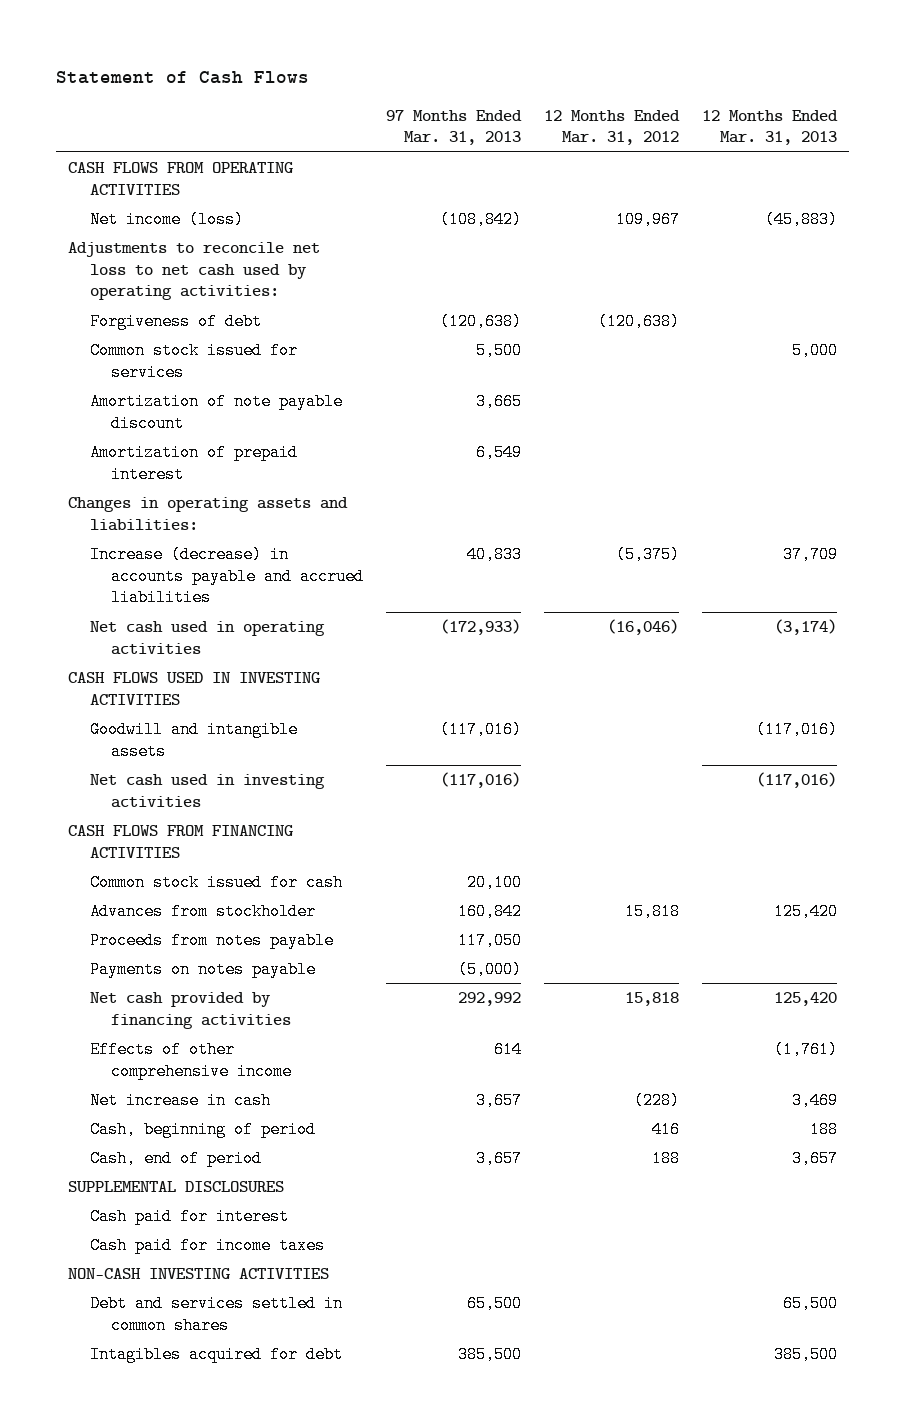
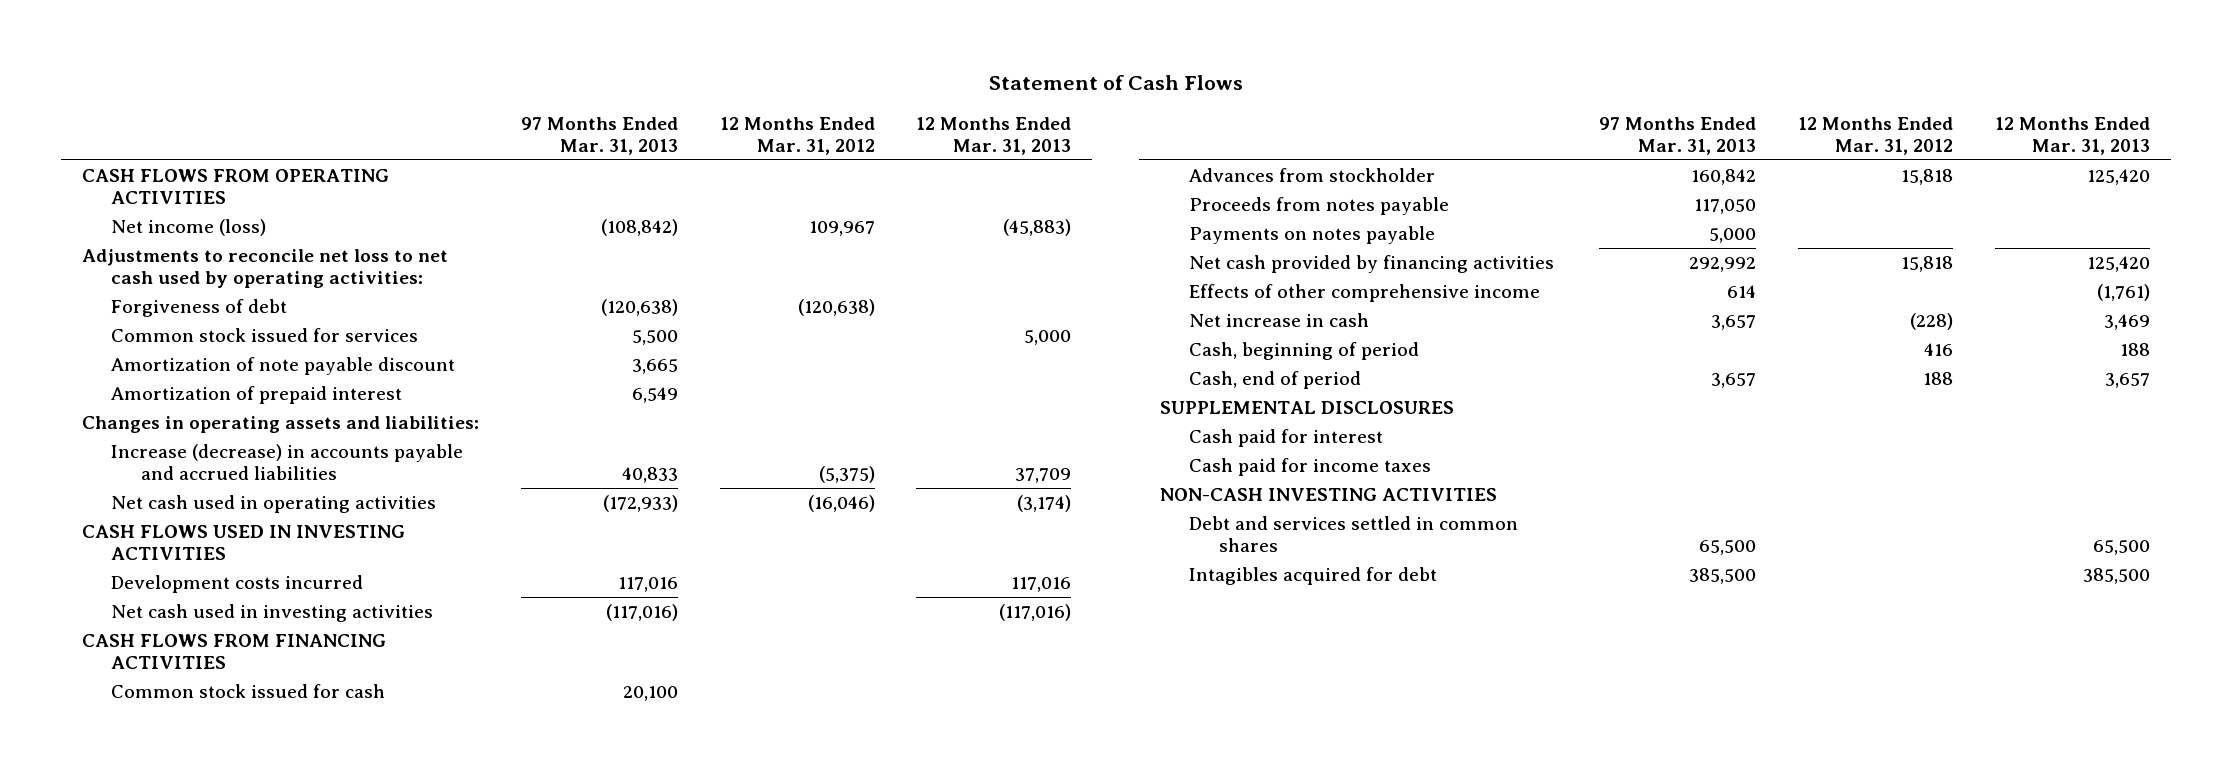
- Goodwill and intangible assets | (117,016) | | (117,016)
+ Development costs incurred | 117,016 | | 117,016
- Payments on notes payable | (5,000) | |
+ Payments on notes payable | 5,000 | |

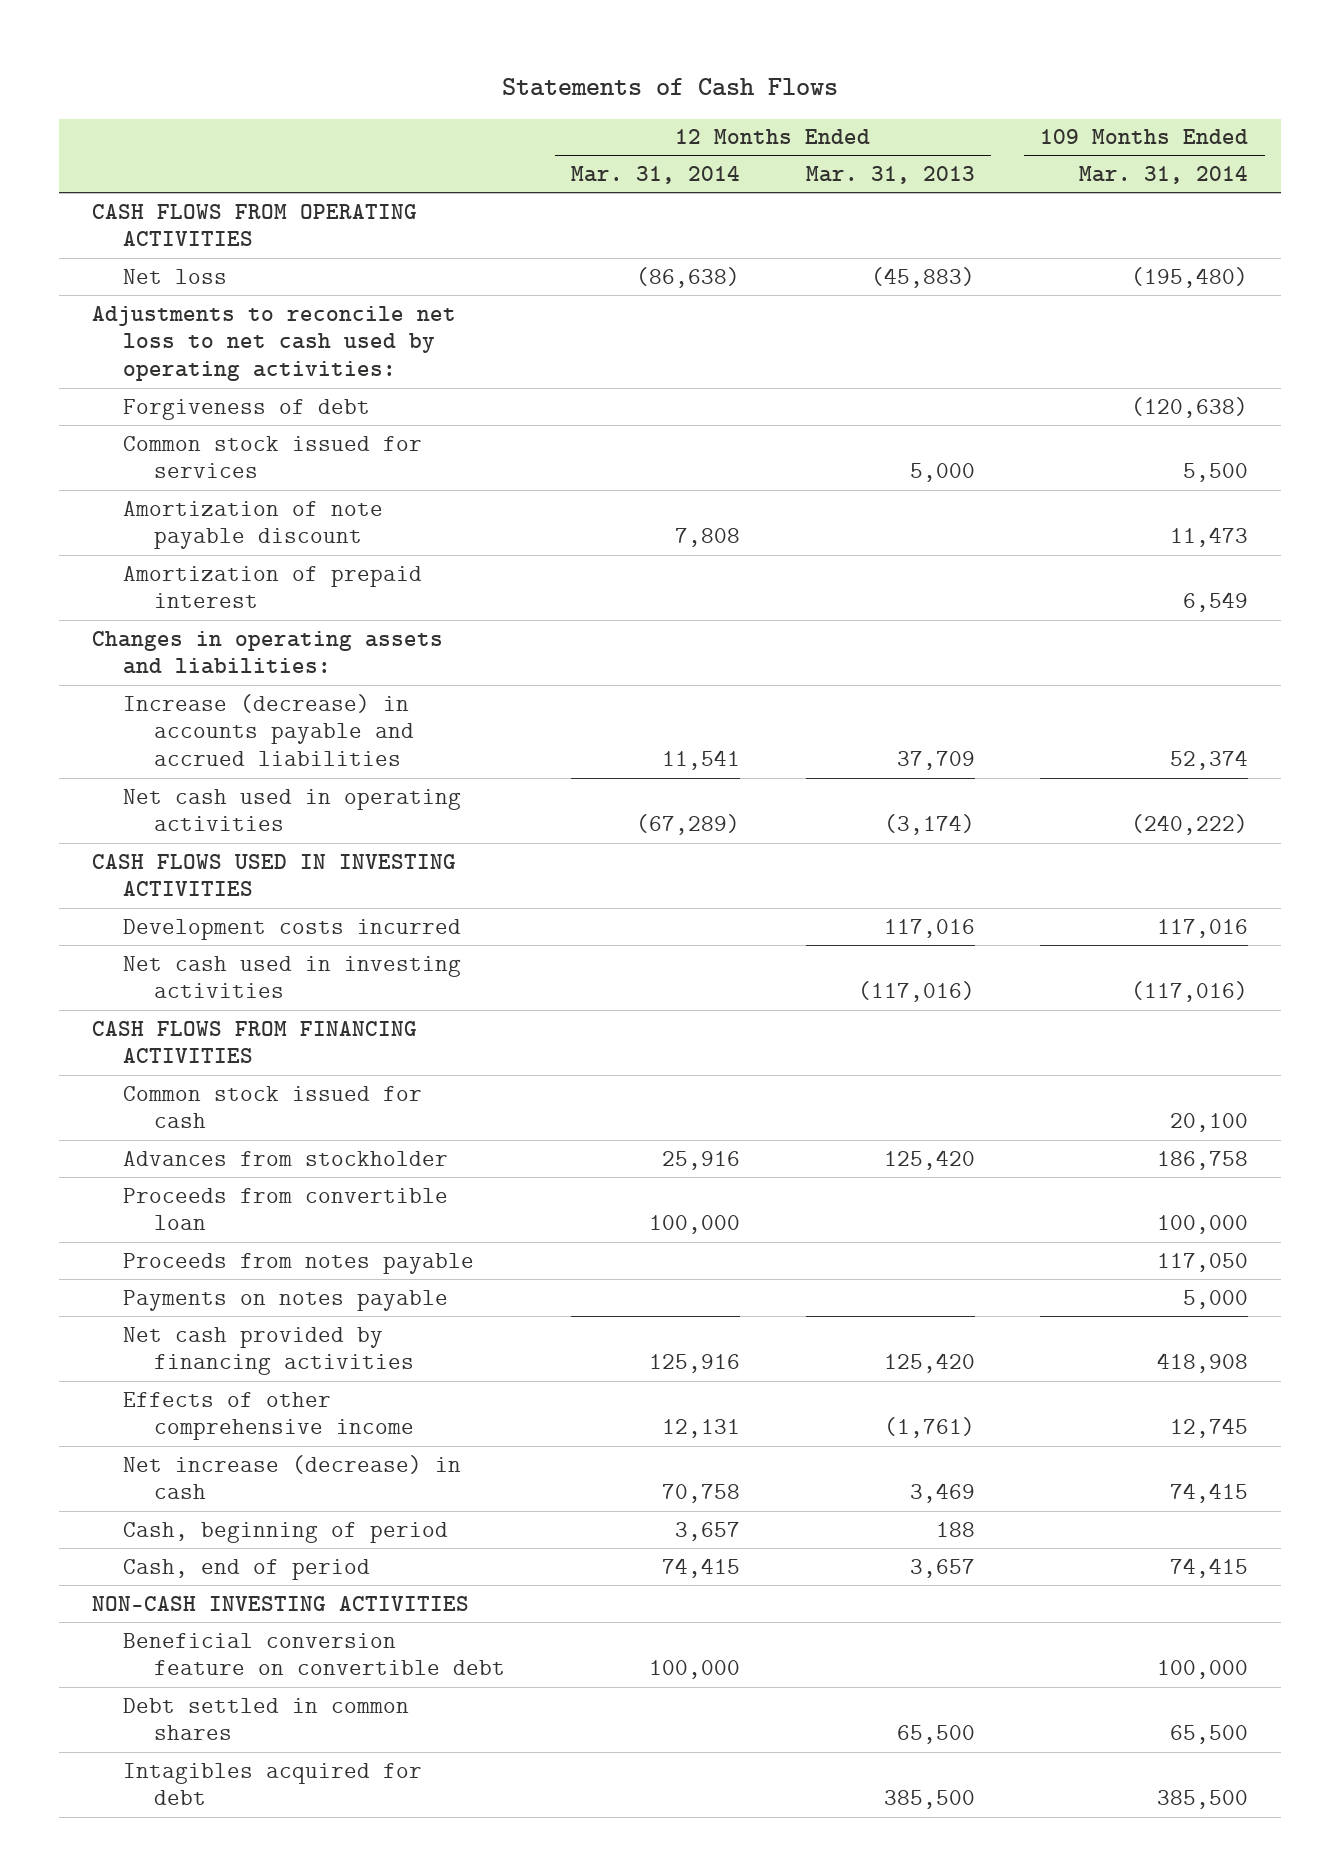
- Statement of Cash Flows
+ Statements of Cash Flows
- | 97 Months Ended Mar. 31, 2013 | 12 Months Ended Mar. 31, 2012 | 12 Months Ended Mar. 31, 2013
+ | 12 Months Ended Mar. 31, 2014 | 12 Months Ended Mar. 31, 2013 | 109 Months Ended Mar. 31, 2014
- Net income (loss) | (108,842) | 109,967 | (45,883)
+ Net loss | (86,638) | (45,883) | (195,480)
+ Proceeds from convertible loan | 100,000 | | 100,000
- Net increase in cash | 3,657 | (228) | 3,469
+ Net increase (decrease) in cash | 70,758 | 3,469 | 74,415
- SUPPLEMENTAL DISCLOSURES
- Cash paid for interest
- Cash paid for income taxes
- Debt and services settled in common shares | 65,500 | | 65,500
+ Beneficial conversion feature on convertible debt | 100,000 | | 100,000
+ Debt settled in common shares | | 65,500 | 65,500

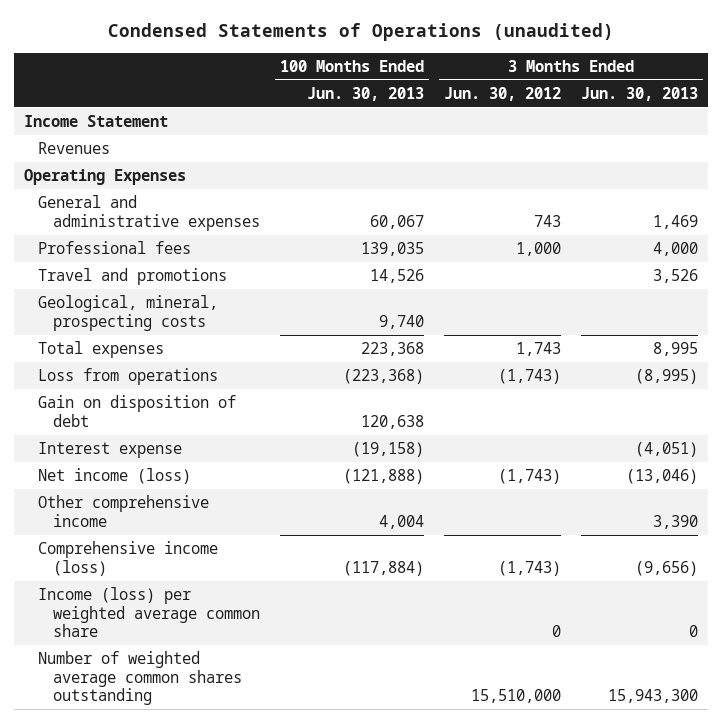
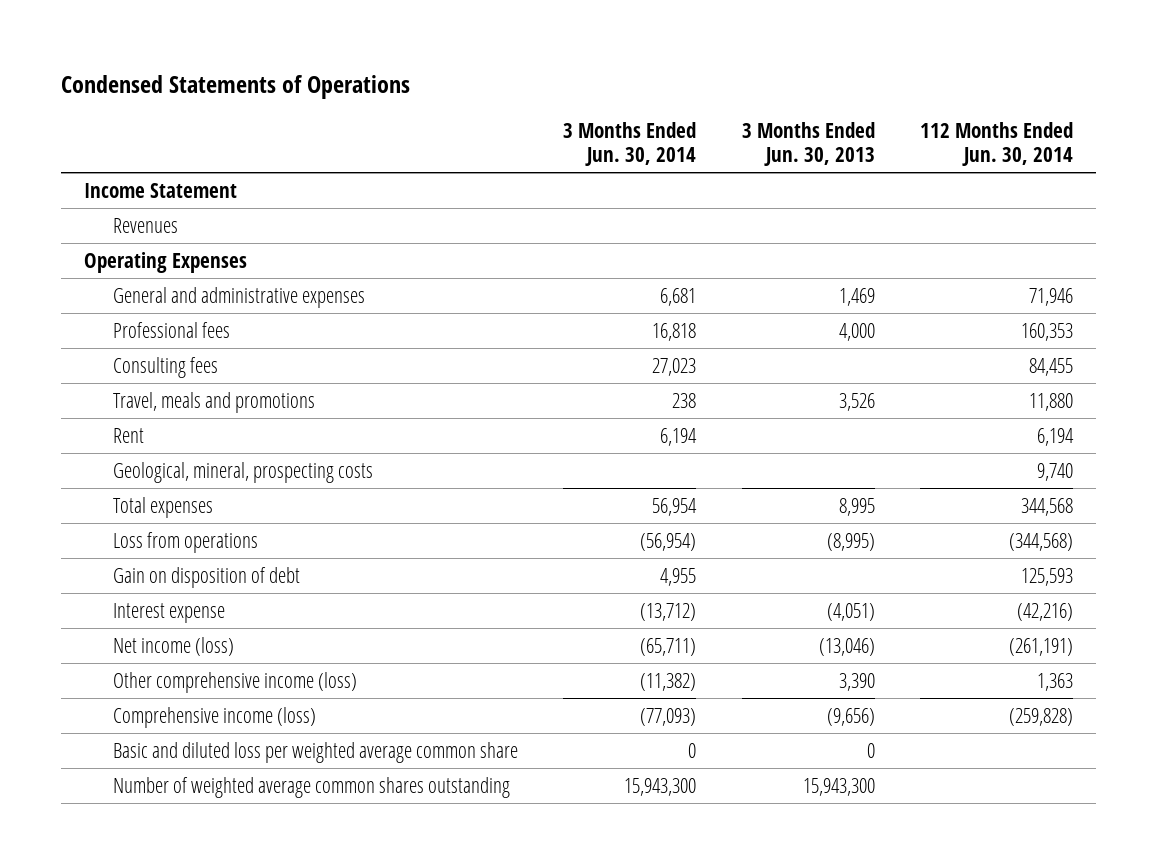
- Condensed Statements of Operations (unaudited)
+ Condensed Statements of Operations
- | 100 Months Ended Jun. 30, 2013 | 3 Months Ended Jun. 30, 2012 | 3 Months Ended Jun. 30, 2013
+ | 3 Months Ended Jun. 30, 2014 | 3 Months Ended Jun. 30, 2013 | 112 Months Ended Jun. 30, 2014
- Travel and promotions | 14,526 | | 3,526
+ Consulting fees | 27,023 | | 84,455
+ Travel, meals and promotions | 238 | 3,526 | 11,880
+ Rent | 6,194 | | 6,194
- Other comprehensive income | 4,004 | | 3,390
+ Other comprehensive income (loss) | (11,382) | 3,390 | 1,363
- Income (loss) per weighted average common share | | 0 | 0
+ Basic and diluted loss per weighted average common share | 0 | 0 |

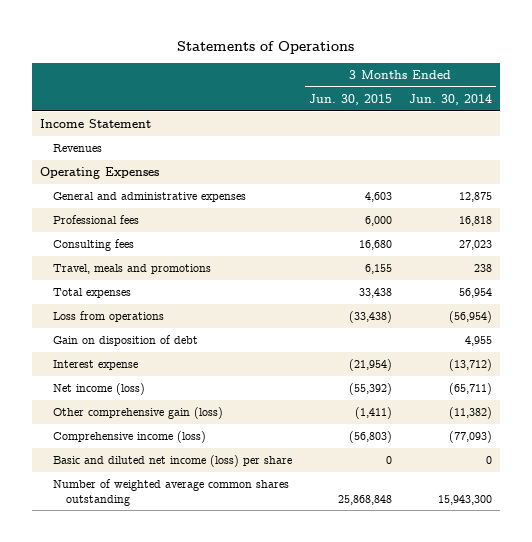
- Condensed Statements of Operations
+ Statements of Operations
- | 3 Months Ended Jun. 30, 2014 | 3 Months Ended Jun. 30, 2013 | 112 Months Ended Jun. 30, 2014
+ | 3 Months Ended Jun. 30, 2015 | 3 Months Ended Jun. 30, 2014
- General and administrative expenses | 6,681 | 1,469 | 71,946
+ General and administrative expenses | 4,603 | 12,875
- Rent | 6,194 | | 6,194
- Geological, mineral, prospecting costs | | | 9,740
- Other comprehensive income (loss) | (11,382) | 3,390 | 1,363
+ Other comprehensive gain (loss) | (1,411) | (11,382)
- Basic and diluted loss per weighted average common share | 0 | 0 |
+ Basic and diluted net income (loss) per share | 0 | 0

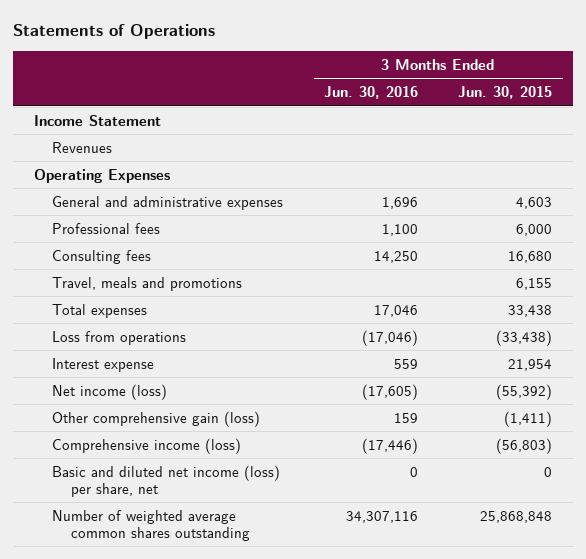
- | 3 Months Ended Jun. 30, 2015 | 3 Months Ended Jun. 30, 2014
+ | 3 Months Ended Jun. 30, 2016 | 3 Months Ended Jun. 30, 2015
- Gain on disposition of debt | | 4,955
- Interest expense | (21,954) | (13,712)
+ Interest expense | 559 | 21,954
- Basic and diluted net income (loss) per share | 0 | 0
+ Basic and diluted net income (loss) per share, net | 0 | 0

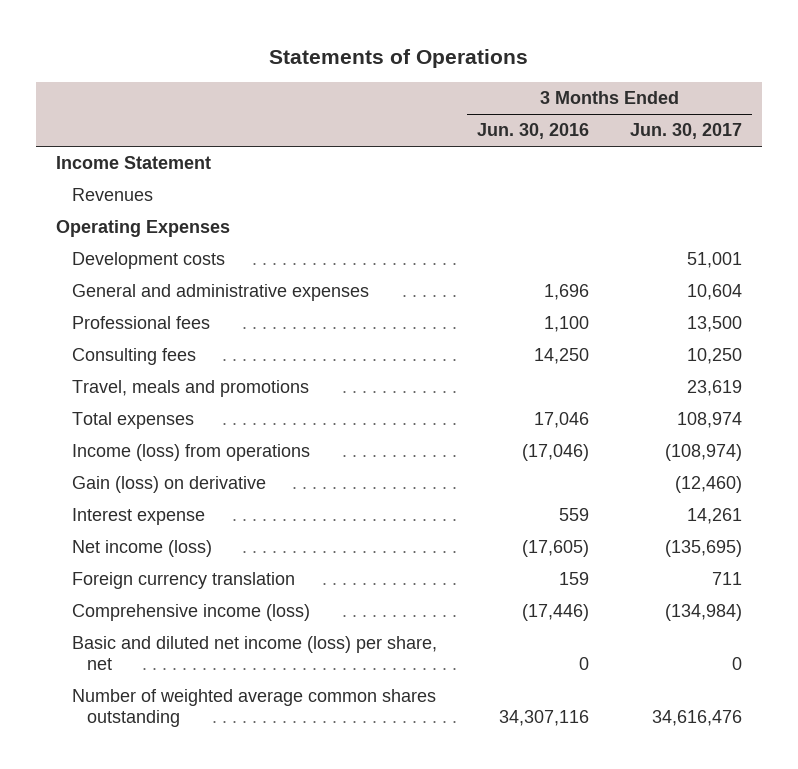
- | 3 Months Ended Jun. 30, 2016 | 3 Months Ended Jun. 30, 2015
+ | 3 Months Ended Jun. 30, 2016 | 3 Months Ended Jun. 30, 2017
+ Development costs | | 51,001
- Loss from operations | (17,046) | (33,438)
+ Income (loss) from operations | (17,046) | (108,974)
+ Gain (loss) on derivative | | (12,460)
- Other comprehensive gain (loss) | 159 | (1,411)
+ Foreign currency translation | 159 | 711

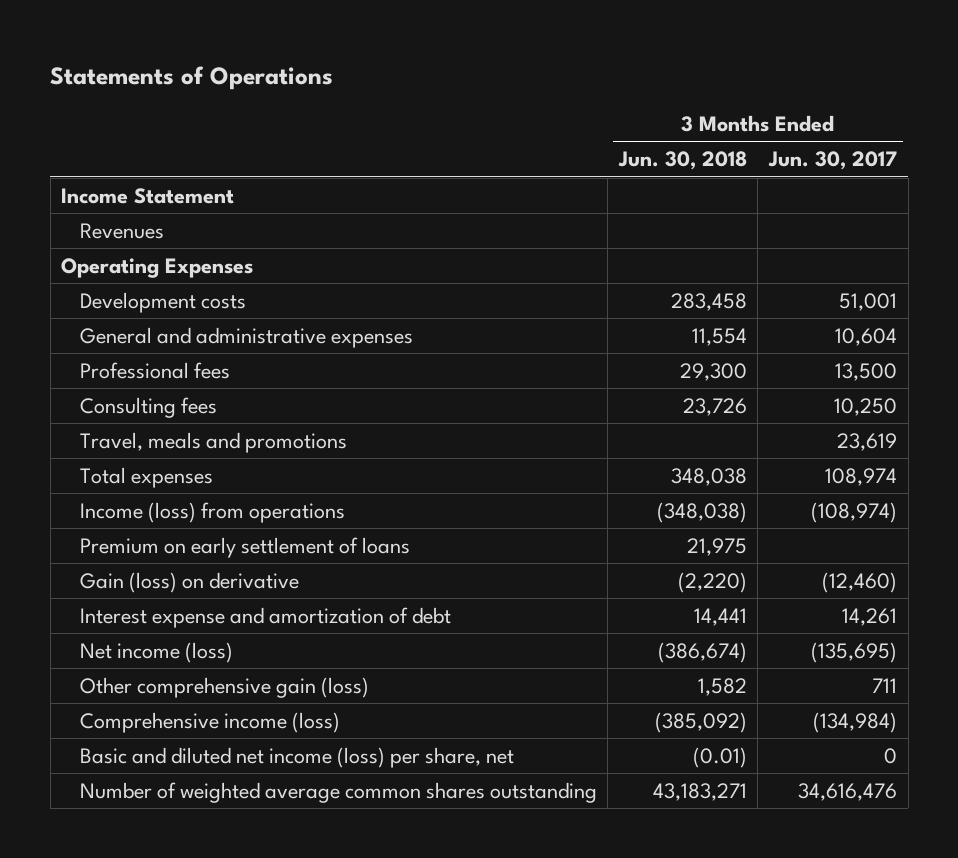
- | 3 Months Ended Jun. 30, 2016 | 3 Months Ended Jun. 30, 2017
+ | 3 Months Ended Jun. 30, 2018 | 3 Months Ended Jun. 30, 2017
+ Premium on early settlement of loans | 21,975 |
- Interest expense | 559 | 14,261
+ Interest expense and amortization of debt | 14,441 | 14,261
- Foreign currency translation | 159 | 711
+ Other comprehensive gain (loss) | 1,582 | 711

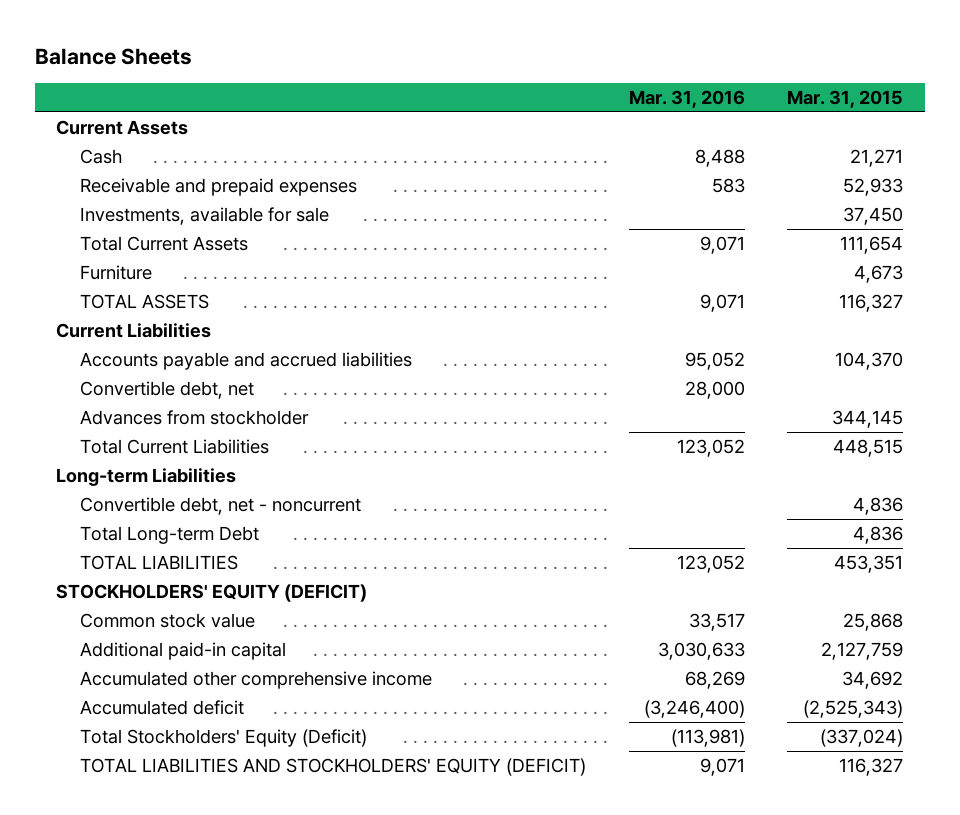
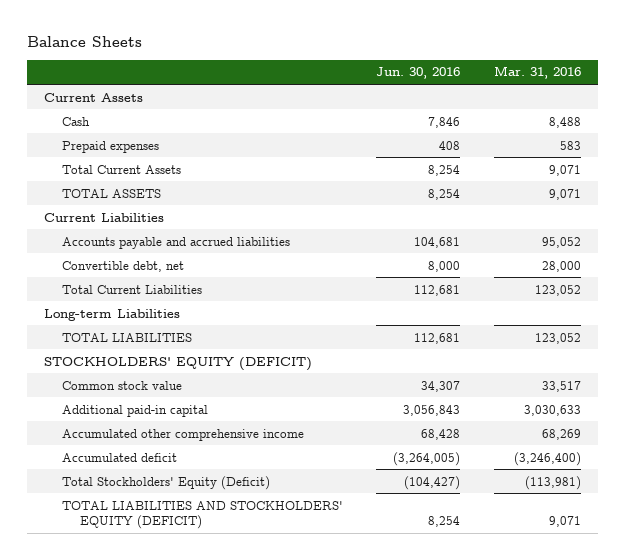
- | Mar. 31, 2016 | Mar. 31, 2015
+ | Jun. 30, 2016 | Mar. 31, 2016
- Receivable and prepaid expenses | 583 | 52,933
- Investments, available for sale | | 37,450
+ Prepaid expenses | 408 | 583
- Furniture | | 4,673
- Advances from stockholder | | 344,145
- Convertible debt, net - noncurrent | | 4,836
- Total Long-term Debt | | 4,836

